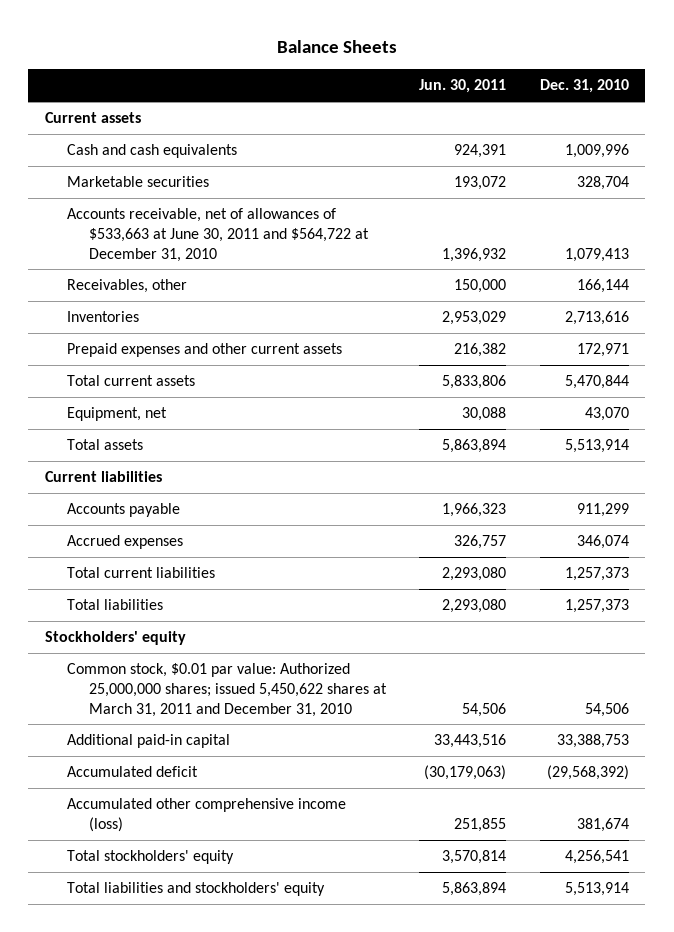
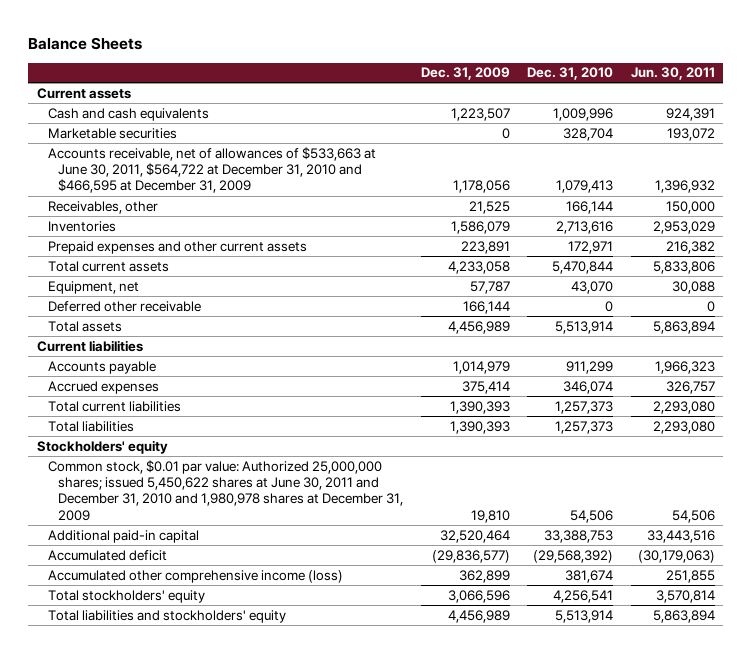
- | Jun. 30, 2011 | Dec. 31, 2010
+ | Dec. 31, 2009 | Dec. 31, 2010 | Jun. 30, 2011
- Accounts receivable, net of allowances of $533,663 at June 30, 2011 and $564,722 at December 31, 2010 | 1,396,932 | 1,079,413
+ Accounts receivable, net of allowances of $533,663 at June 30, 2011, $564,722 at December 31, 2010 and $466,595 at December 31, 2009 | 1,178,056 | 1,079,413 | 1,396,932
+ Deferred other receivable | 166,144 | 0 | 0
- Common stock, $0.01 par value: Authorized 25,000,000 shares; issued 5,450,622 shares at March 31, 2011 and December 31, 2010 | 54,506 | 54,506
+ Common stock, $0.01 par value: Authorized 25,000,000 shares; issued 5,450,622 shares at June 30, 2011 and December 31, 2010 and 1,980,978 shares at December 31, 2009 | 19,810 | 54,506 | 54,506

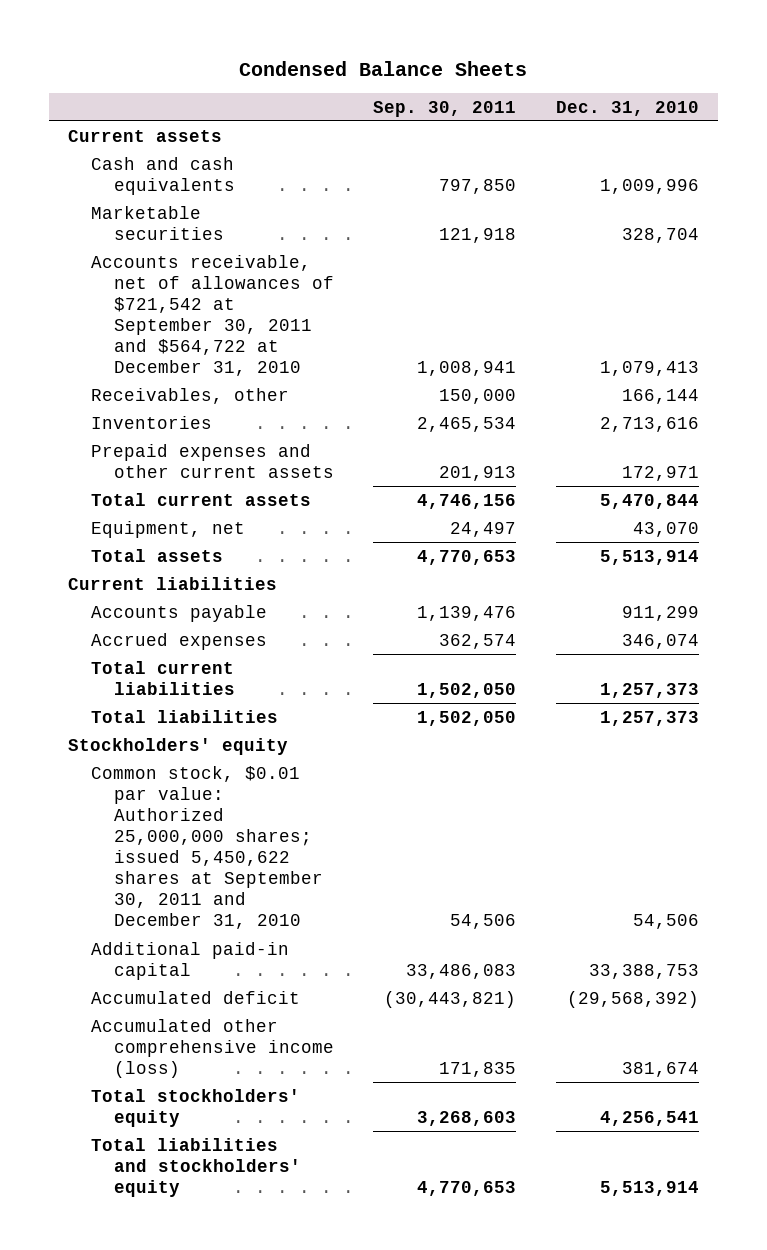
- Balance Sheets
+ Condensed Balance Sheets
- | Dec. 31, 2009 | Dec. 31, 2010 | Jun. 30, 2011
+ | Sep. 30, 2011 | Dec. 31, 2010
- Accounts receivable, net of allowances of $533,663 at June 30, 2011, $564,722 at December 31, 2010 and $466,595 at December 31, 2009 | 1,178,056 | 1,079,413 | 1,396,932
+ Accounts receivable, net of allowances of $721,542 at September 30, 2011 and $564,722 at December 31, 2010 | 1,008,941 | 1,079,413
- Deferred other receivable | 166,144 | 0 | 0
- Common stock, $0.01 par value: Authorized 25,000,000 shares; issued 5,450,622 shares at June 30, 2011 and December 31, 2010 and 1,980,978 shares at December 31, 2009 | 19,810 | 54,506 | 54,506
+ Common stock, $0.01 par value: Authorized 25,000,000 shares; issued 5,450,622 shares at September 30, 2011 and December 31, 2010 | 54,506 | 54,506

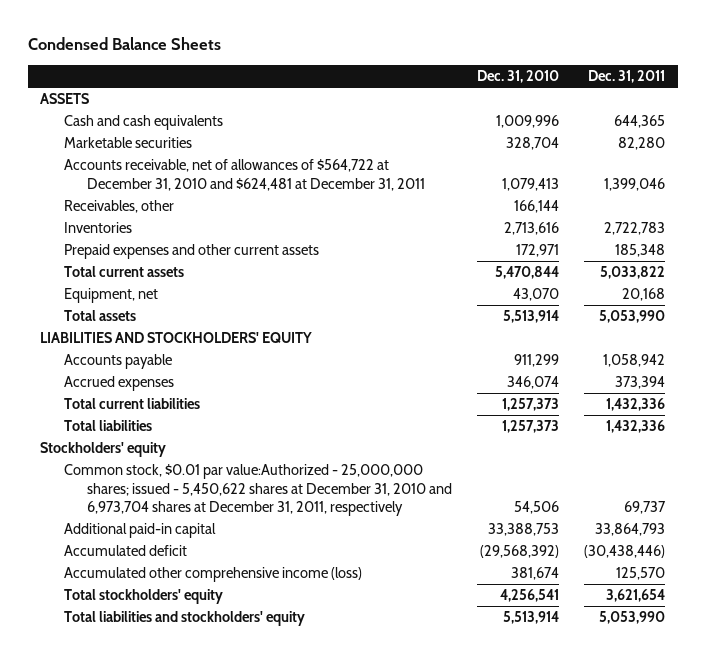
- | Sep. 30, 2011 | Dec. 31, 2010
+ | Dec. 31, 2010 | Dec. 31, 2011
- Current assets
+ ASSETS
- Accounts receivable, net of allowances of $721,542 at September 30, 2011 and $564,722 at December 31, 2010 | 1,008,941 | 1,079,413
+ Accounts receivable, net of allowances of $564,722 at December 31, 2010 and $624,481 at December 31, 2011 | 1,079,413 | 1,399,046
- Current liabilities
+ LIABILITIES AND STOCKHOLDERS' EQUITY
- Common stock, $0.01 par value: Authorized 25,000,000 shares; issued 5,450,622 shares at September 30, 2011 and December 31, 2010 | 54,506 | 54,506
+ Common stock, $0.01 par value:Authorized - 25,000,000 shares; issued - 5,450,622 shares at December 31, 2010 and 6,973,704 shares at December 31, 2011, respectively | 54,506 | 69,737

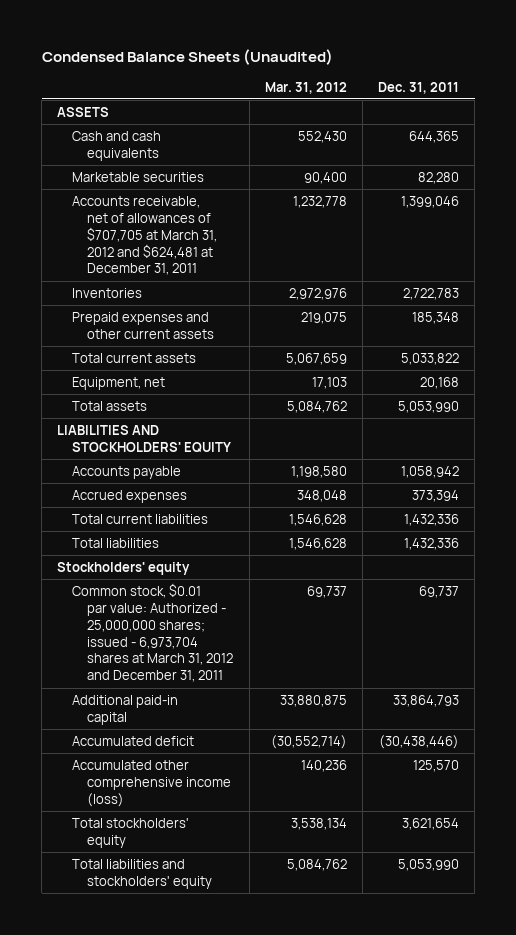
- Condensed Balance Sheets
+ Condensed Balance Sheets (Unaudited)
- | Dec. 31, 2010 | Dec. 31, 2011
+ | Mar. 31, 2012 | Dec. 31, 2011
- Accounts receivable, net of allowances of $564,722 at December 31, 2010 and $624,481 at December 31, 2011 | 1,079,413 | 1,399,046
- Receivables, other | 166,144 |
+ Accounts receivable, net of allowances of $707,705 at March 31, 2012 and $624,481 at December 31, 2011 | 1,232,778 | 1,399,046
- Common stock, $0.01 par value:Authorized - 25,000,000 shares; issued - 5,450,622 shares at December 31, 2010 and 6,973,704 shares at December 31, 2011, respectively | 54,506 | 69,737
+ Common stock, $0.01 par value: Authorized - 25,000,000 shares; issued - 6,973,704 shares at March 31, 2012 and December 31, 2011 | 69,737 | 69,737

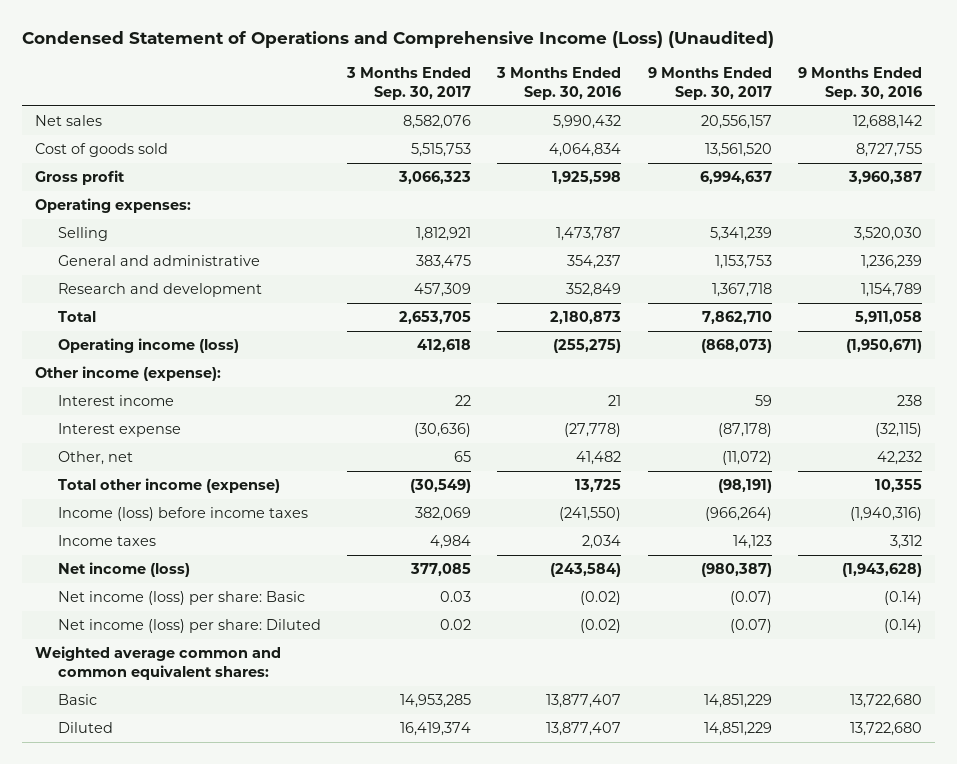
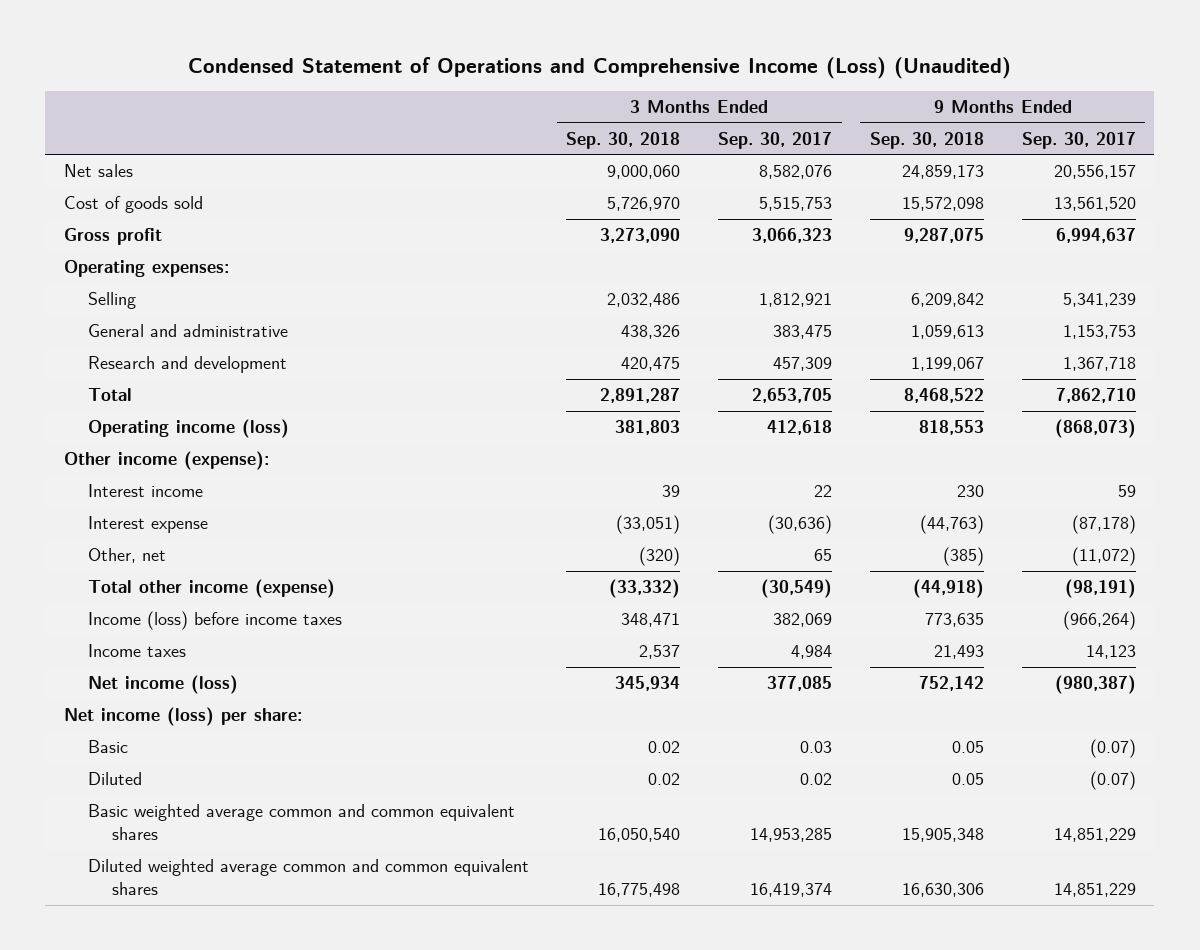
- | 3 Months Ended Sep. 30, 2017 | 3 Months Ended Sep. 30, 2016 | 9 Months Ended Sep. 30, 2017 | 9 Months Ended Sep. 30, 2016
+ | 3 Months Ended Sep. 30, 2018 | 3 Months Ended Sep. 30, 2017 | 9 Months Ended Sep. 30, 2018 | 9 Months Ended Sep. 30, 2017
- Net income (loss) per share: Basic | 0.03 | (0.02) | (0.07) | (0.14)
- Net income (loss) per share: Diluted | 0.02 | (0.02) | (0.07) | (0.14)
- Weighted average common and common equivalent shares:
- Basic | 14,953,285 | 13,877,407 | 14,851,229 | 13,722,680
- Diluted | 16,419,374 | 13,877,407 | 14,851,229 | 13,722,680
+ Net income (loss) per share:
+ Basic | 0.02 | 0.03 | 0.05 | (0.07)
+ Diluted | 0.02 | 0.02 | 0.05 | (0.07)
+ Basic weighted average common and common equivalent shares | 16,050,540 | 14,953,285 | 15,905,348 | 14,851,229
+ Diluted weighted average common and common equivalent shares | 16,775,498 | 16,419,374 | 16,630,306 | 14,851,229

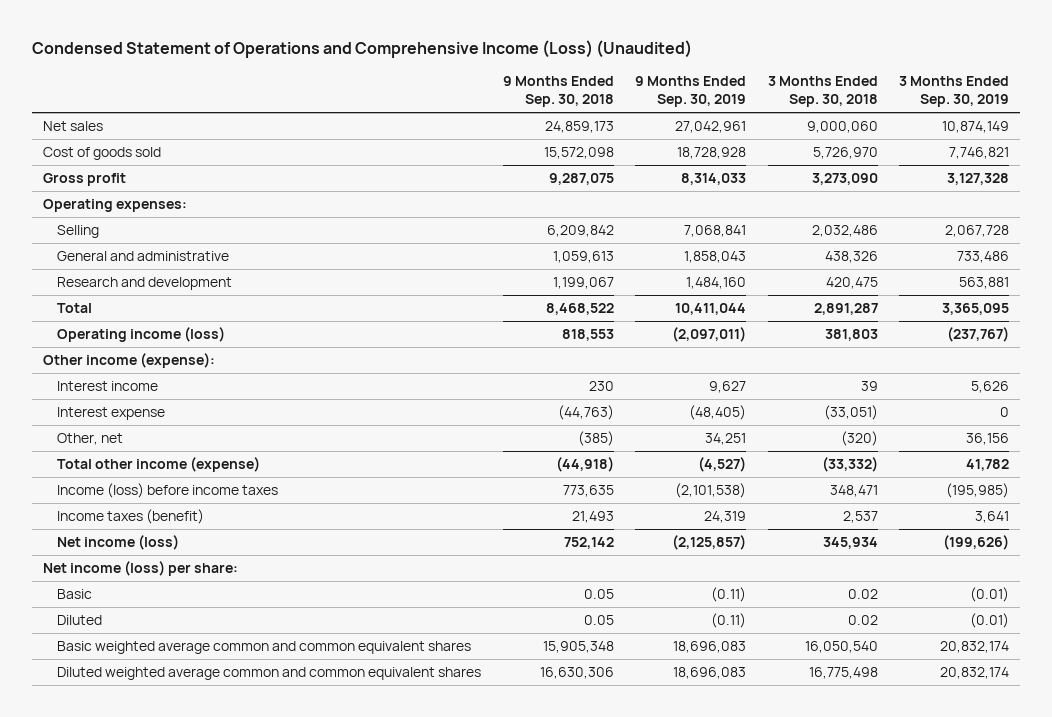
- | 3 Months Ended Sep. 30, 2018 | 3 Months Ended Sep. 30, 2017 | 9 Months Ended Sep. 30, 2018 | 9 Months Ended Sep. 30, 2017
+ | 9 Months Ended Sep. 30, 2018 | 9 Months Ended Sep. 30, 2019 | 3 Months Ended Sep. 30, 2018 | 3 Months Ended Sep. 30, 2019
- Income taxes | 2,537 | 4,984 | 21,493 | 14,123
+ Income taxes (benefit) | 21,493 | 24,319 | 2,537 | 3,641

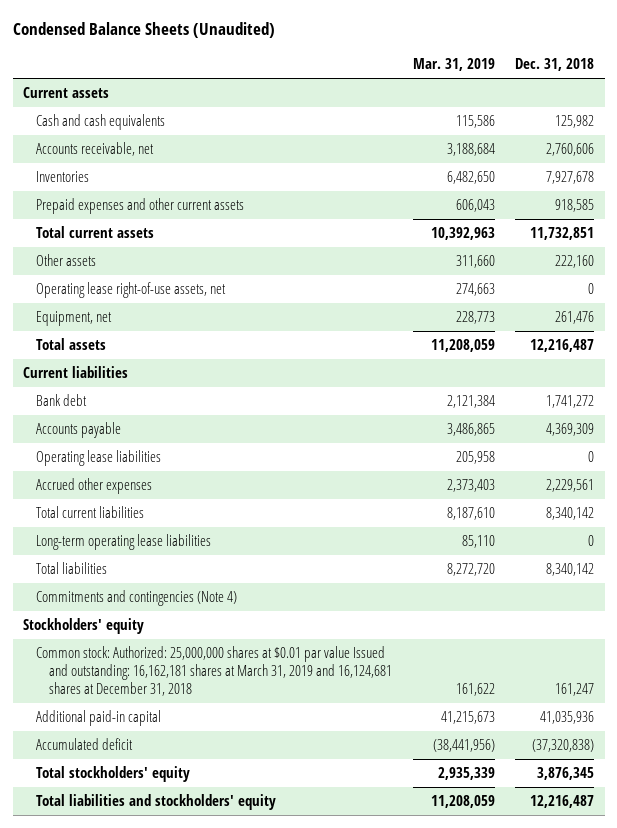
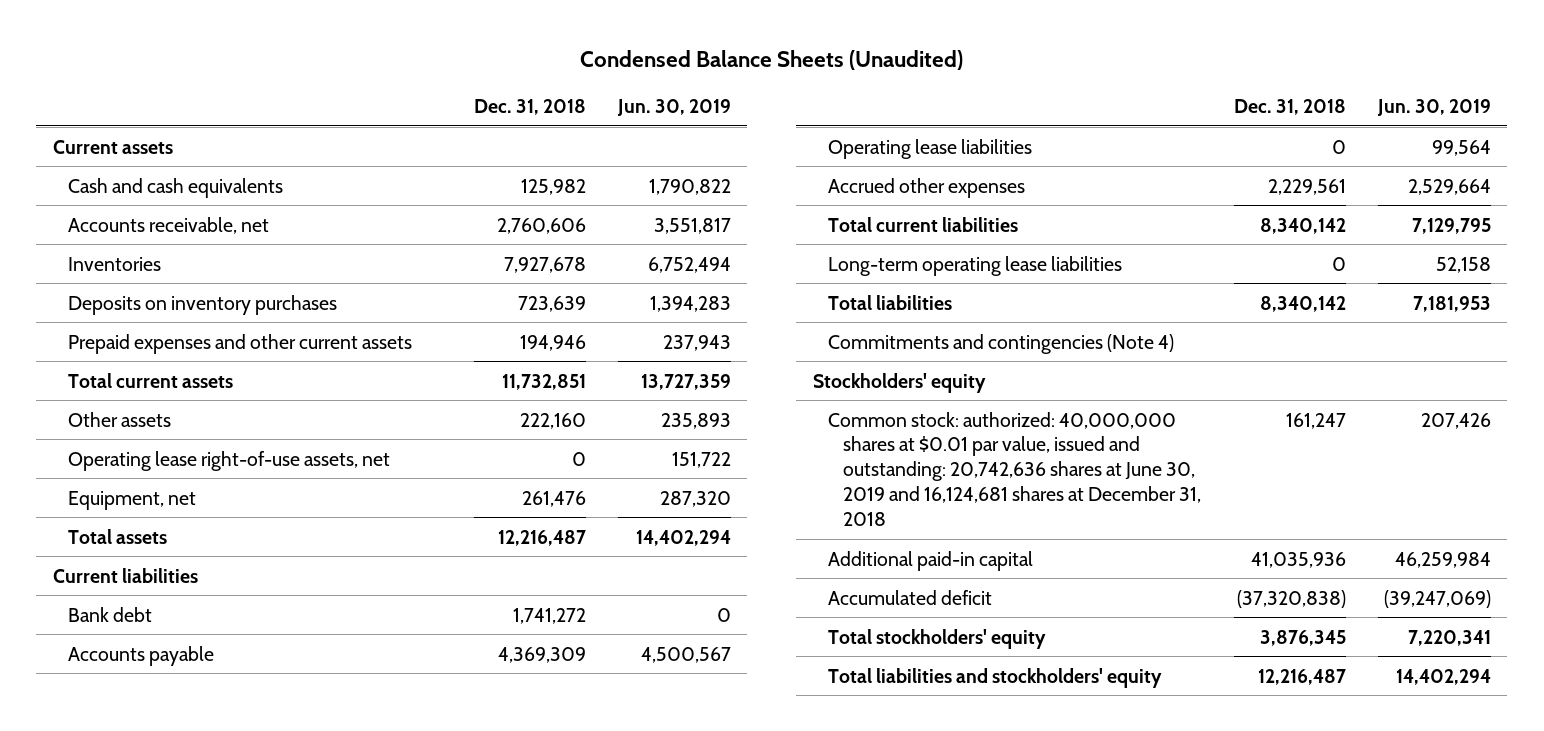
- | Mar. 31, 2019 | Dec. 31, 2018
+ | Dec. 31, 2018 | Jun. 30, 2019
- Prepaid expenses and other current assets | 606,043 | 918,585
+ Deposits on inventory purchases | 723,639 | 1,394,283
+ Prepaid expenses and other current assets | 194,946 | 237,943
- Common stock: Authorized: 25,000,000 shares at $0.01 par value Issued and outstanding: 16,162,181 shares at March 31, 2019 and 16,124,681 shares at December 31, 2018 | 161,622 | 161,247
+ Common stock: authorized: 40,000,000 shares at $0.01 par value, issued and outstanding: 20,742,636 shares at June 30, 2019 and 16,124,681 shares at December 31, 2018 | 161,247 | 207,426

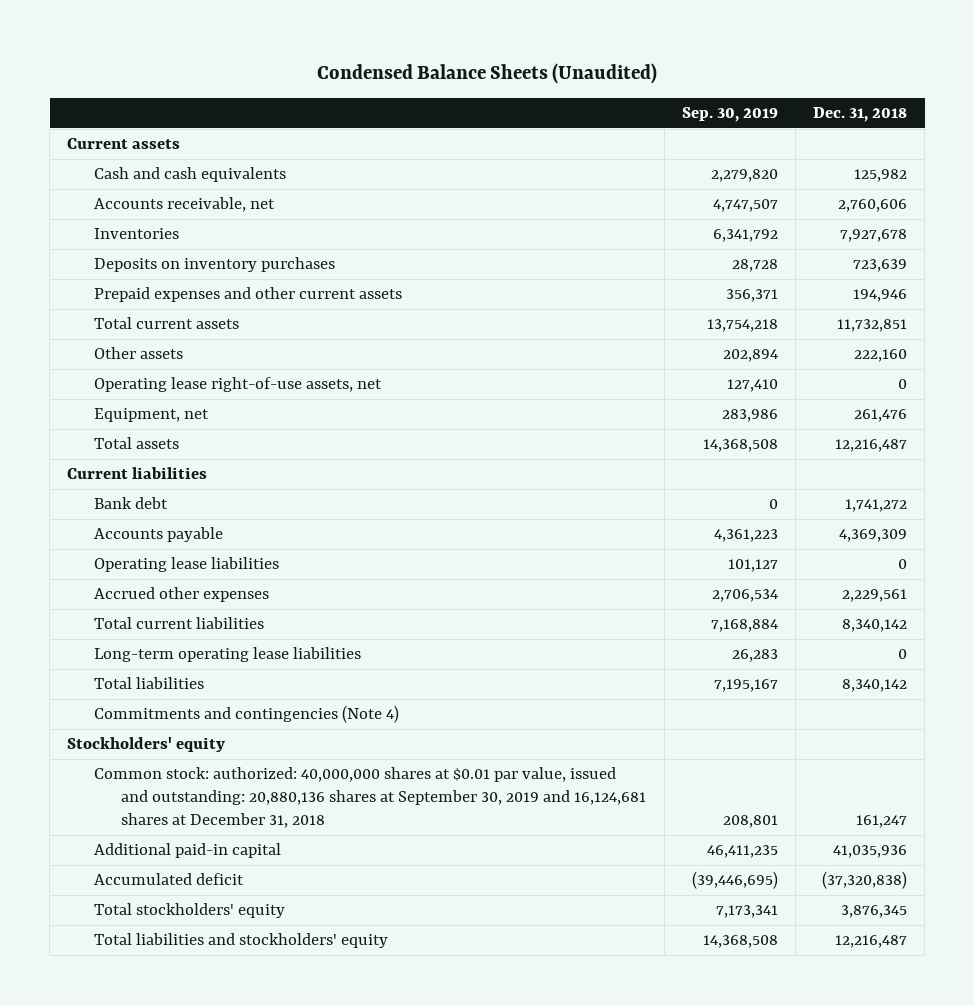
- | Dec. 31, 2018 | Jun. 30, 2019
+ | Sep. 30, 2019 | Dec. 31, 2018
- Common stock: authorized: 40,000,000 shares at $0.01 par value, issued and outstanding: 20,742,636 shares at June 30, 2019 and 16,124,681 shares at December 31, 2018 | 161,247 | 207,426
+ Common stock: authorized: 40,000,000 shares at $0.01 par value, issued and outstanding: 20,880,136 shares at September 30, 2019 and 16,124,681 shares at December 31, 2018 | 208,801 | 161,247

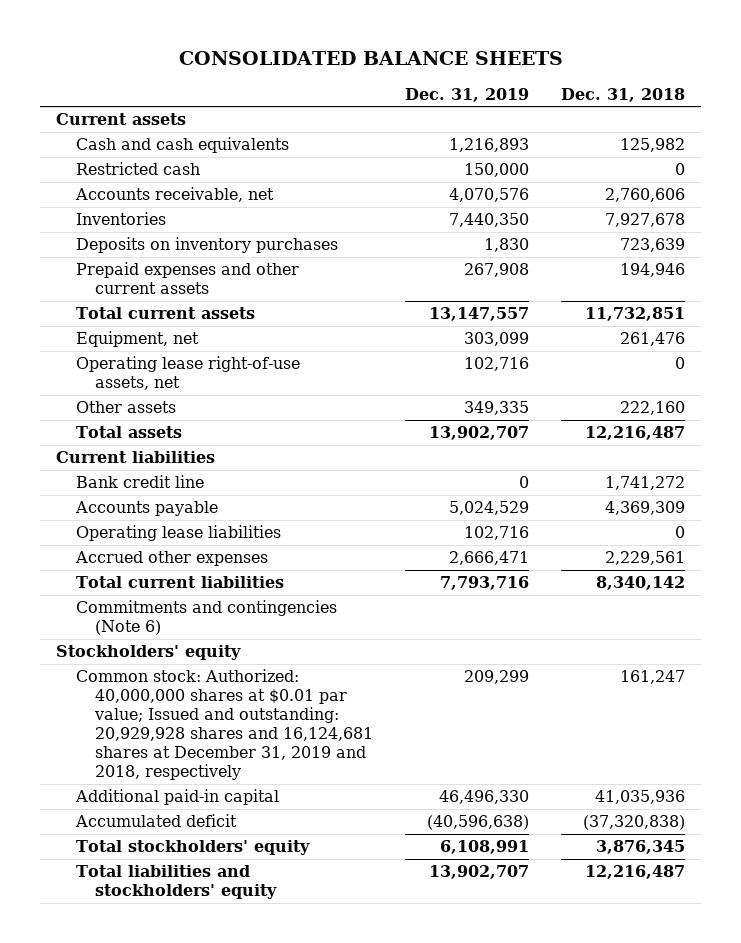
- Condensed Balance Sheets (Unaudited)
+ CONSOLIDATED BALANCE SHEETS
- | Sep. 30, 2019 | Dec. 31, 2018
+ | Dec. 31, 2019 | Dec. 31, 2018
+ Restricted cash | 150,000 | 0
moved down: Operating lease right-of-use assets, net | 102,716 | 0
moved down: Other assets | 349,335 | 222,160
- Bank debt | 0 | 1,741,272
+ Bank credit line | 0 | 1,741,272
- Long-term operating lease liabilities | 26,283 | 0
- Total liabilities | 7,195,167 | 8,340,142
- Commitments and contingencies (Note 4)
+ Commitments and contingencies (Note 6)
- Common stock: authorized: 40,000,000 shares at $0.01 par value, issued and outstanding: 20,880,136 shares at September 30, 2019 and 16,124,681 shares at December 31, 2018 | 208,801 | 161,247
+ Common stock: Authorized: 40,000,000 shares at $0.01 par value; Issued and outstanding: 20,929,928 shares and 16,124,681 shares at December 31, 2019 and 2018, respectively | 209,299 | 161,247

